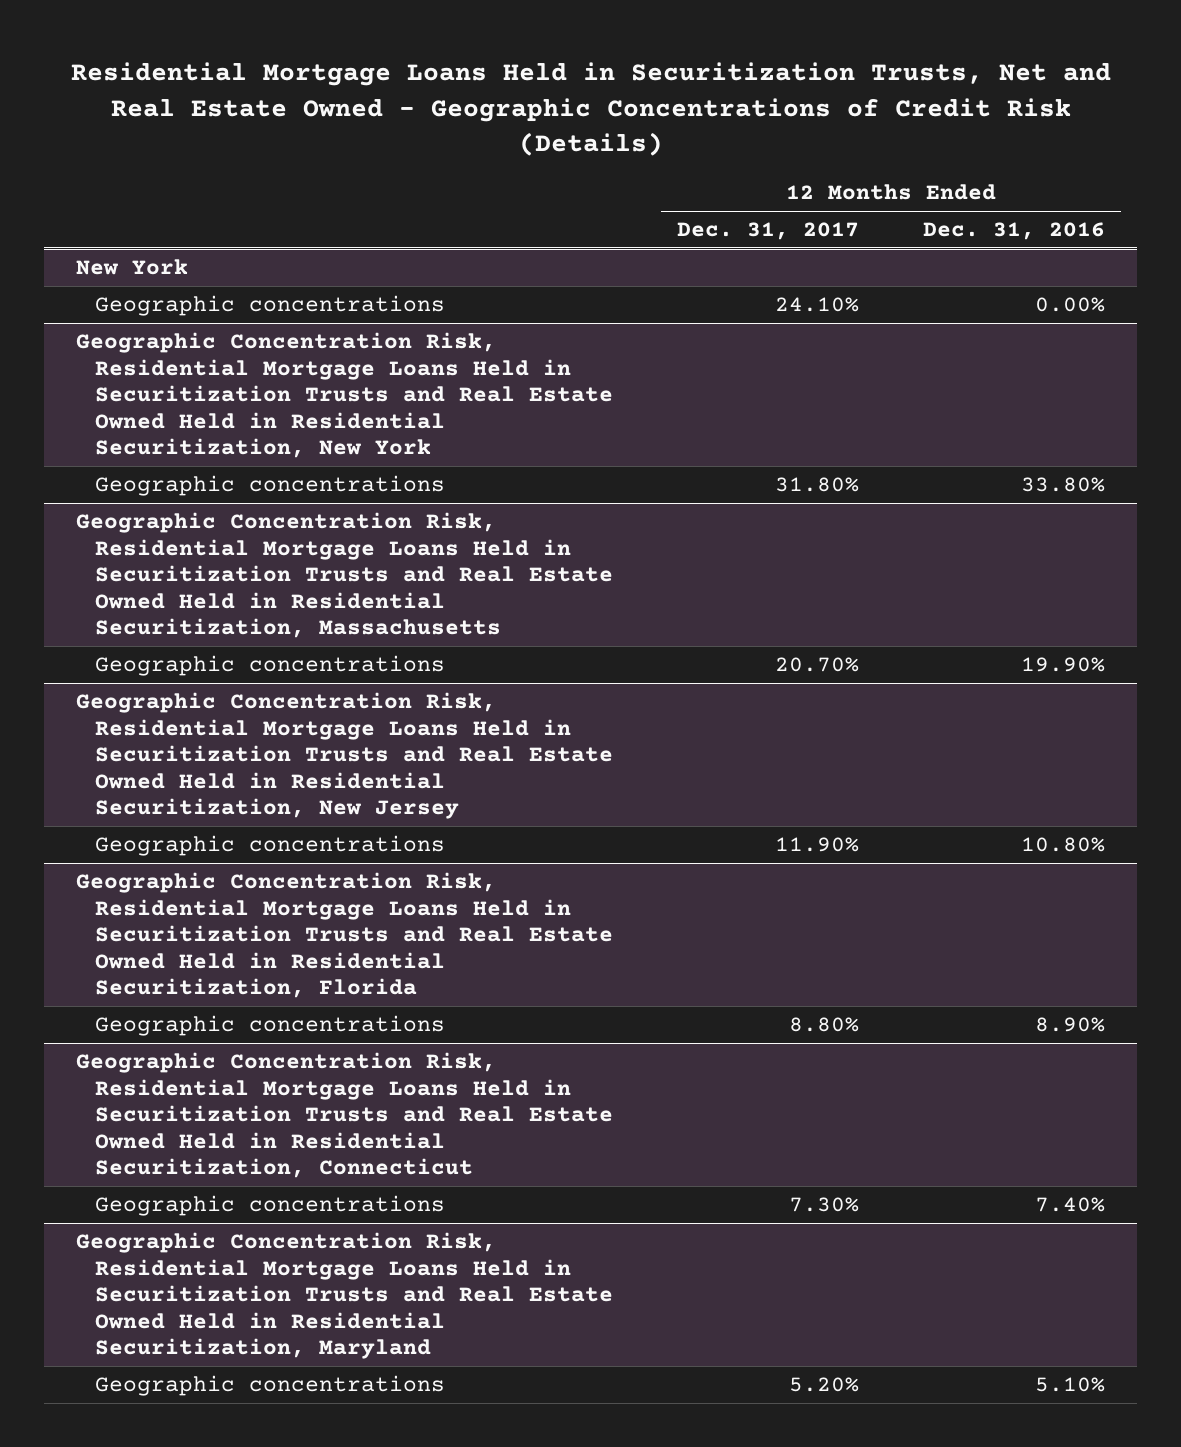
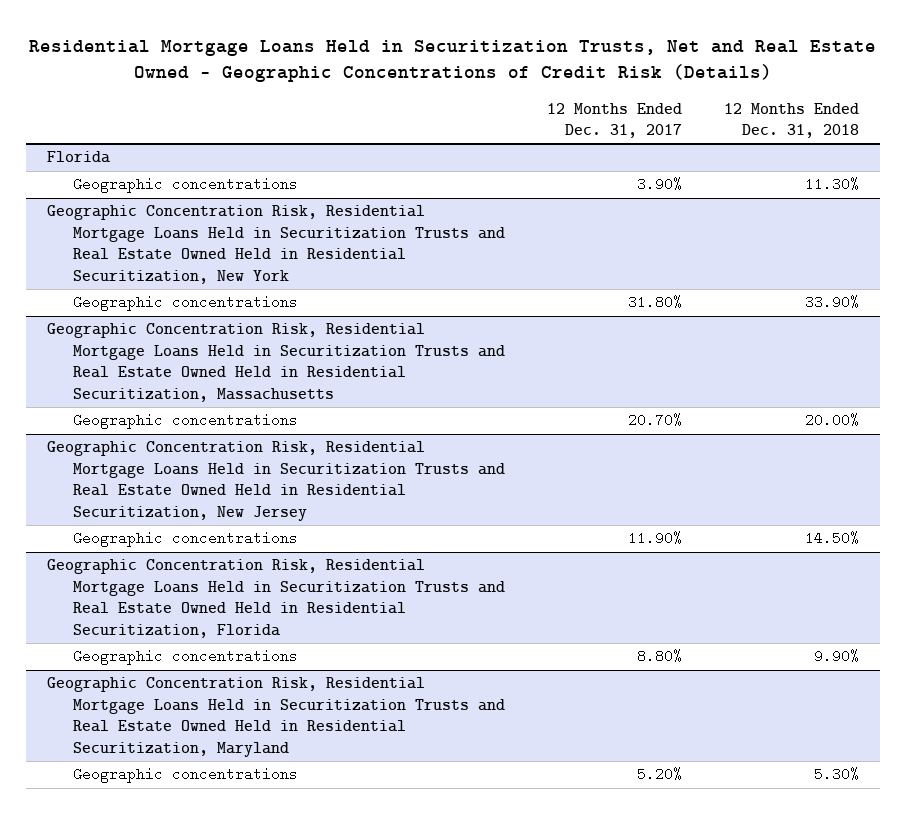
- | 12 Months Ended Dec. 31, 2017 | 12 Months Ended Dec. 31, 2016
+ | 12 Months Ended Dec. 31, 2017 | 12 Months Ended Dec. 31, 2018
- New York
- Geographic concentrations | 24.10% | 0.00%
+ Florida
+ Geographic concentrations | 3.90% | 11.30%
- Geographic Concentration Risk, Residential Mortgage Loans Held in Securitization Trusts and Real Estate Owned Held in Residential Securitization, Connecticut
- Geographic concentrations | 7.30% | 7.40%

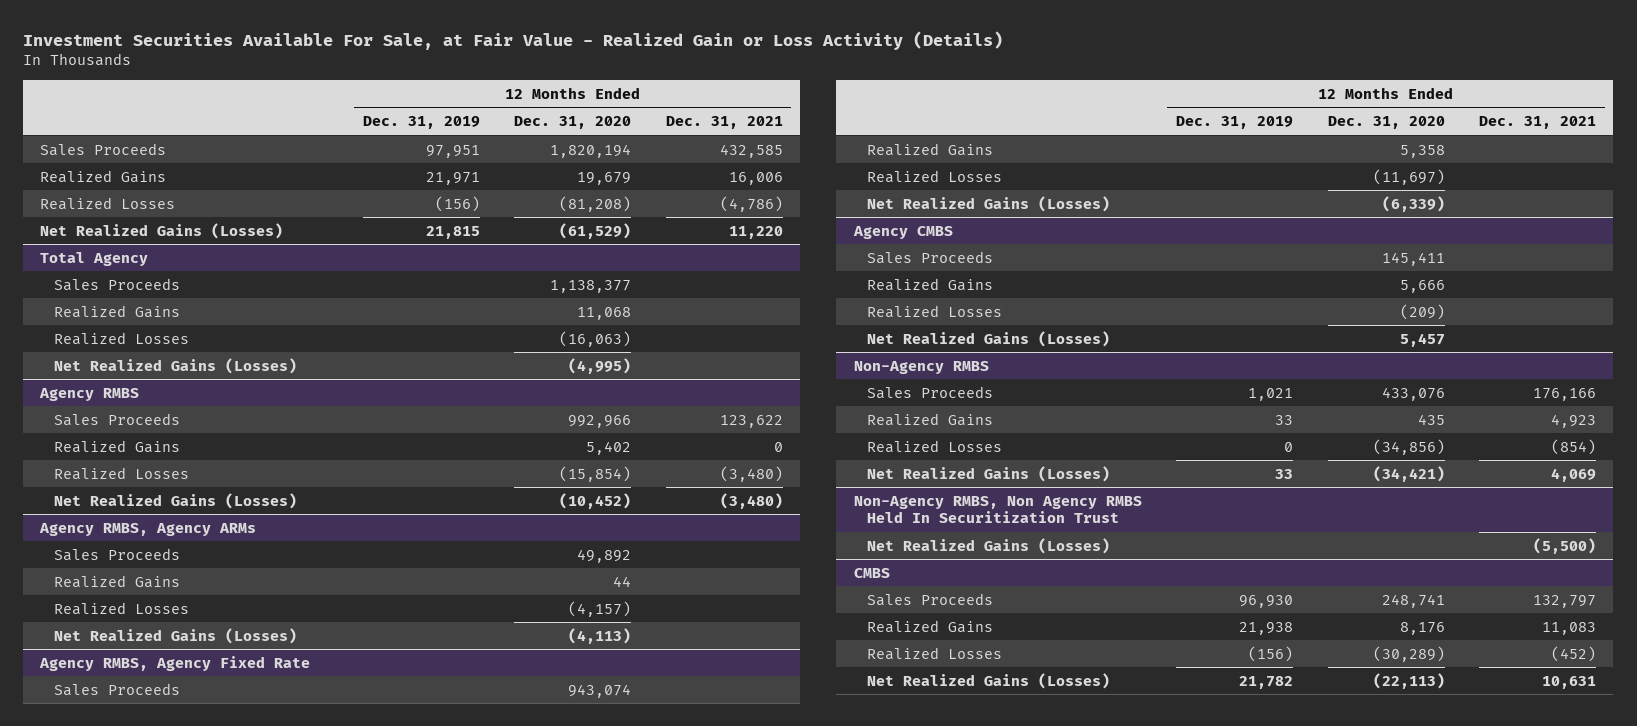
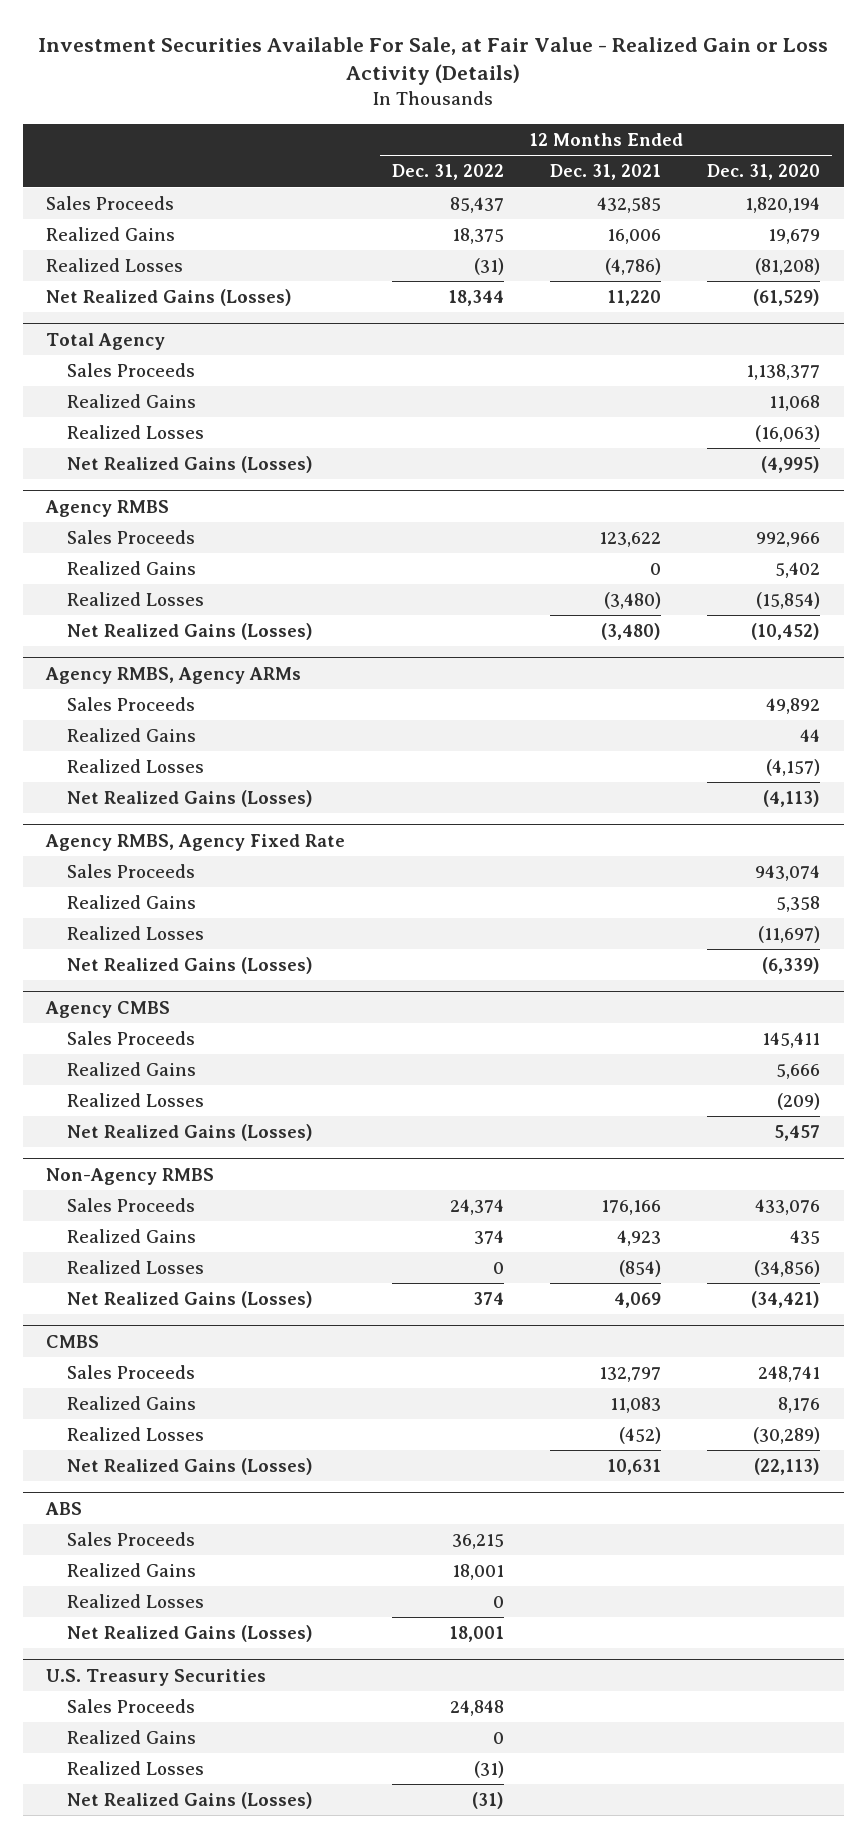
- | 12 Months Ended Dec. 31, 2019 | 12 Months Ended Dec. 31, 2020 | 12 Months Ended Dec. 31, 2021
+ | 12 Months Ended Dec. 31, 2022 | 12 Months Ended Dec. 31, 2021 | 12 Months Ended Dec. 31, 2020
- Non-Agency RMBS, Non Agency RMBS Held In Securitization Trust
- Net Realized Gains (Losses) | | | (5,500)
+ ABS
+ Sales Proceeds | 36,215 | |
+ Realized Gains | 18,001 | |
+ Realized Losses | 0 | |
+ Net Realized Gains (Losses) | 18,001 | |
+ U.S. Treasury Securities
+ Sales Proceeds | 24,848 | |
+ Realized Gains | 0 | |
+ Realized Losses | (31) | |
+ Net Realized Gains (Losses) | (31) | |

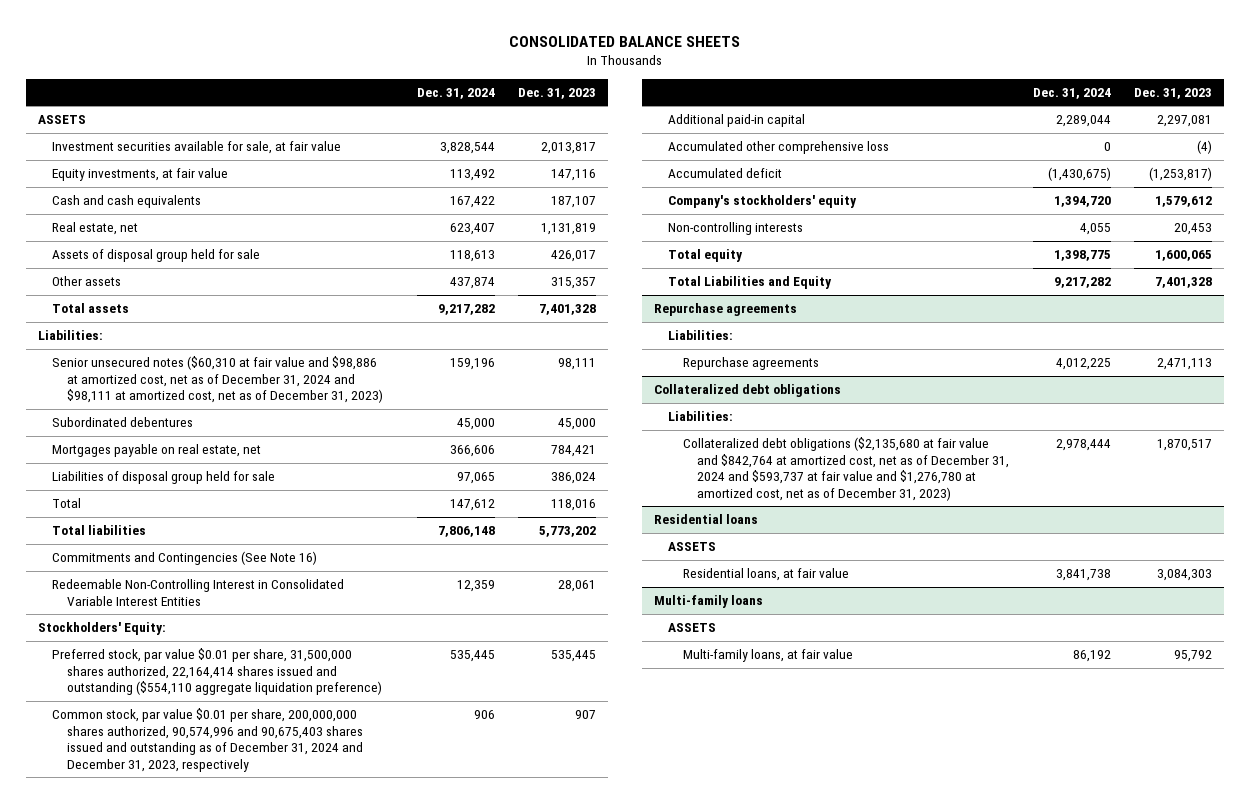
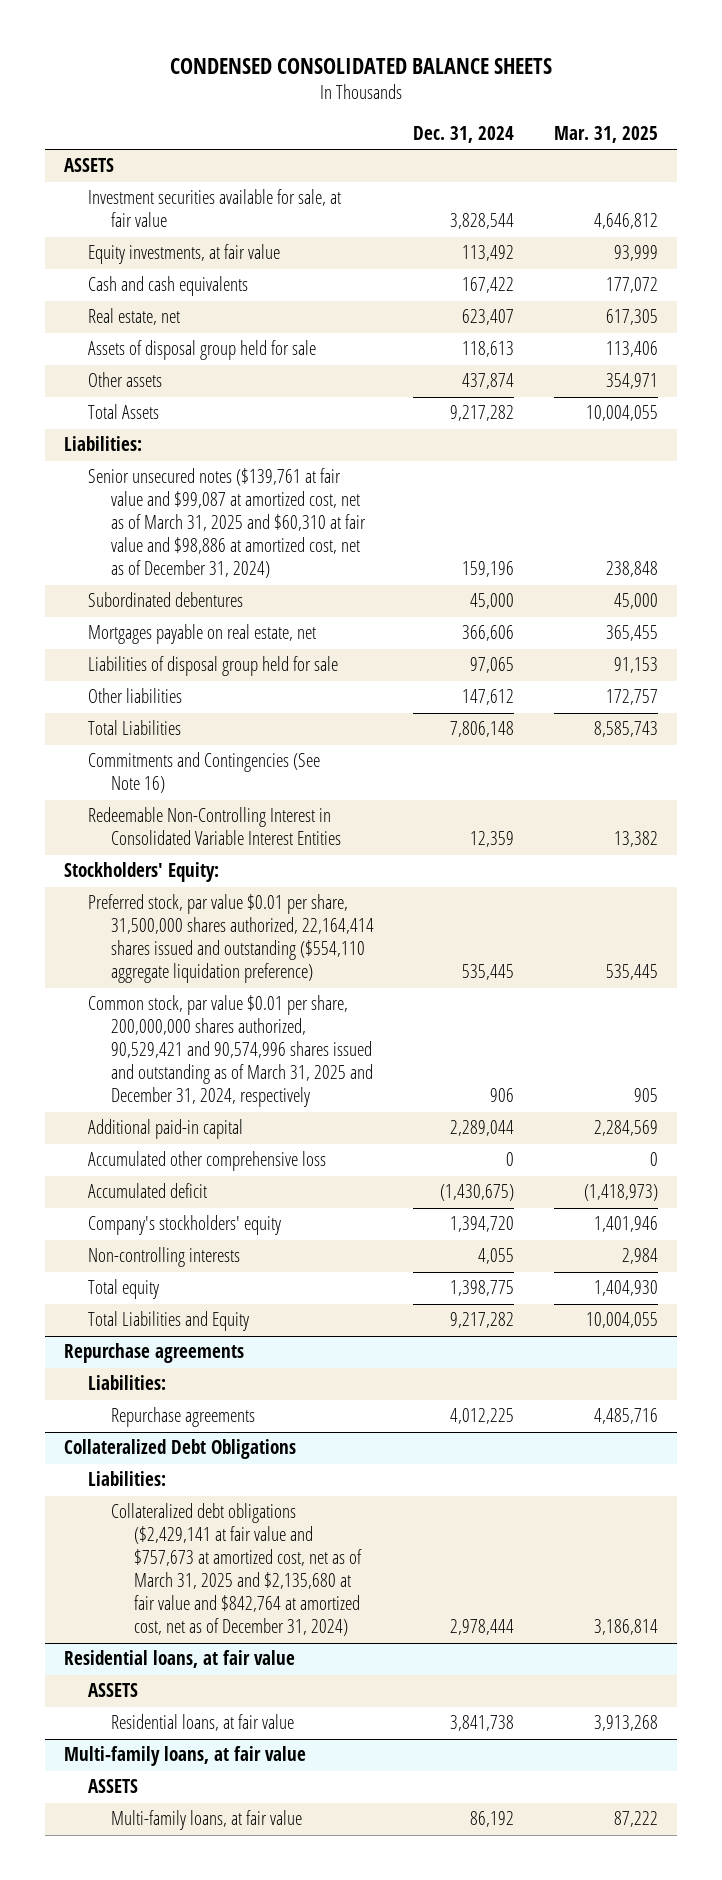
- CONSOLIDATED BALANCE SHEETS
+ CONDENSED CONSOLIDATED BALANCE SHEETS
- | Dec. 31, 2024 | Dec. 31, 2023
+ | Dec. 31, 2024 | Mar. 31, 2025
- Total assets | 9,217,282 | 7,401,328
+ Total Assets | 9,217,282 | 10,004,055
- Senior unsecured notes ($60,310 at fair value and $98,886 at amortized cost, net as of December 31, 2024 and $98,111 at amortized cost, net as of December 31, 2023) | 159,196 | 98,111
+ Senior unsecured notes ($139,761 at fair value and $99,087 at amortized cost, net as of March 31, 2025 and $60,310 at fair value and $98,886 at amortized cost, net as of December 31, 2024) | 159,196 | 238,848
- Total | 147,612 | 118,016
- Total liabilities | 7,806,148 | 5,773,202
+ Other liabilities | 147,612 | 172,757
+ Total Liabilities | 7,806,148 | 8,585,743
- Common stock, par value $0.01 per share, 200,000,000 shares authorized, 90,574,996 and 90,675,403 shares issued and outstanding as of December 31, 2024 and December 31, 2023, respectively | 906 | 907
+ Common stock, par value $0.01 per share, 200,000,000 shares authorized, 90,529,421 and 90,574,996 shares issued and outstanding as of March 31, 2025 and December 31, 2024, respectively | 906 | 905
- Collateralized debt obligations
+ Collateralized Debt Obligations
- Collateralized debt obligations ($2,135,680 at fair value and $842,764 at amortized cost, net as of December 31, 2024 and $593,737 at fair value and $1,276,780 at amortized cost, net as of December 31, 2023) | 2,978,444 | 1,870,517
- Residential loans
+ Collateralized debt obligations ($2,429,141 at fair value and $757,673 at amortized cost, net as of March 31, 2025 and $2,135,680 at fair value and $842,764 at amortized cost, net as of December 31, 2024) | 2,978,444 | 3,186,814
+ Residential loans, at fair value
- Multi-family loans
+ Multi-family loans, at fair value

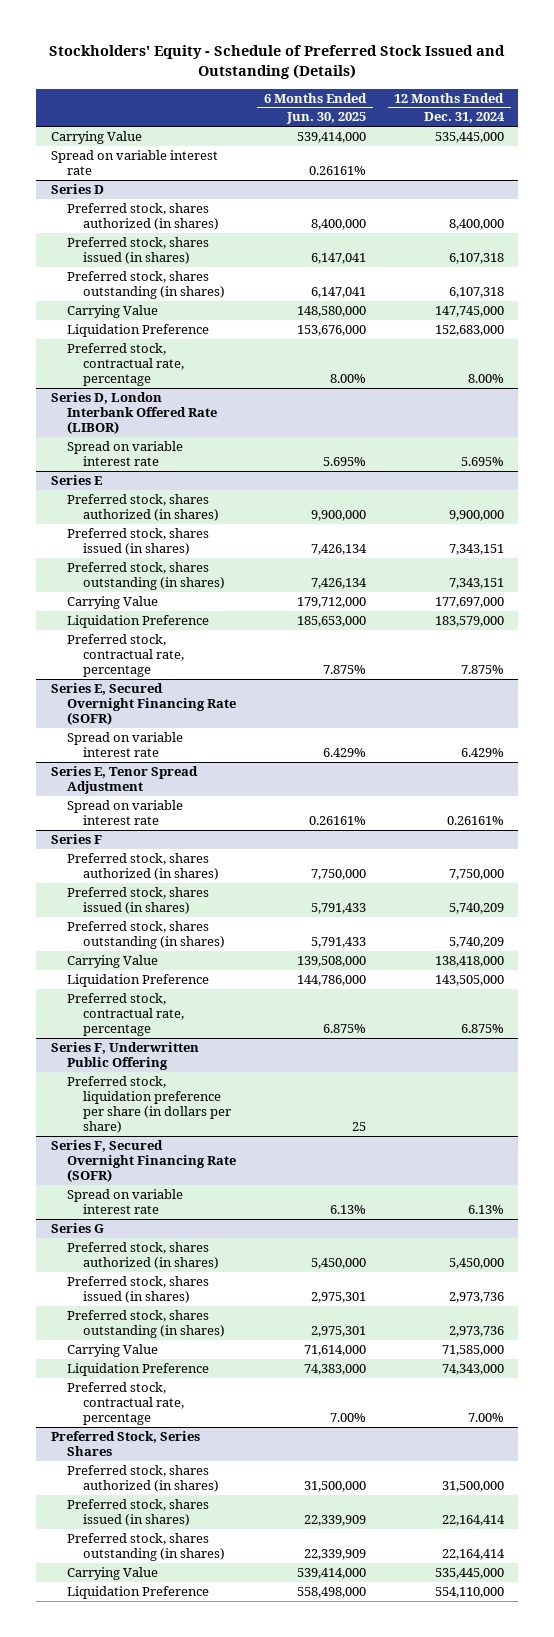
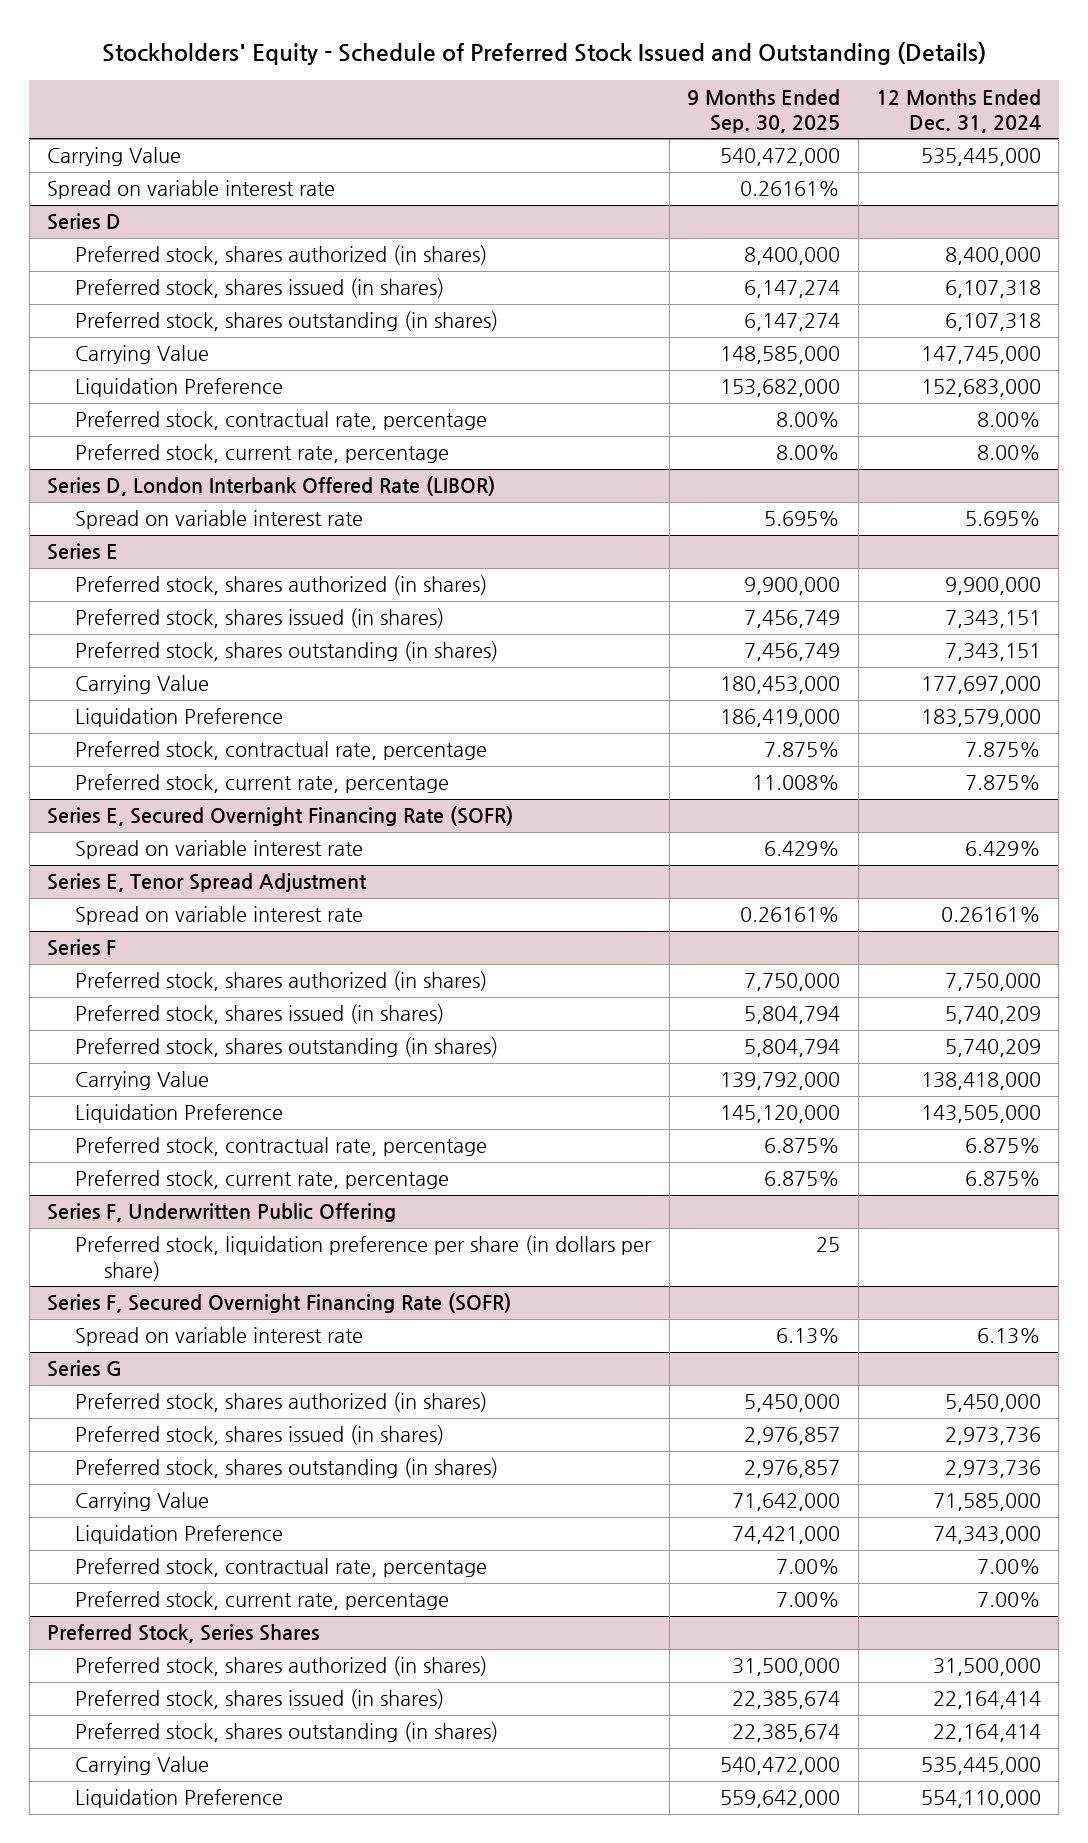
- | 6 Months Ended Jun. 30, 2025 | 12 Months Ended Dec. 31, 2024
+ | 9 Months Ended Sep. 30, 2025 | 12 Months Ended Dec. 31, 2024
@ Series D
+ Preferred stock, current rate, percentage | 8.00% | 8.00%
@ Series E
+ Preferred stock, current rate, percentage | 11.008% | 7.875%
@ Series F
+ Preferred stock, current rate, percentage | 6.875% | 6.875%
@ Series G
+ Preferred stock, current rate, percentage | 7.00% | 7.00%

